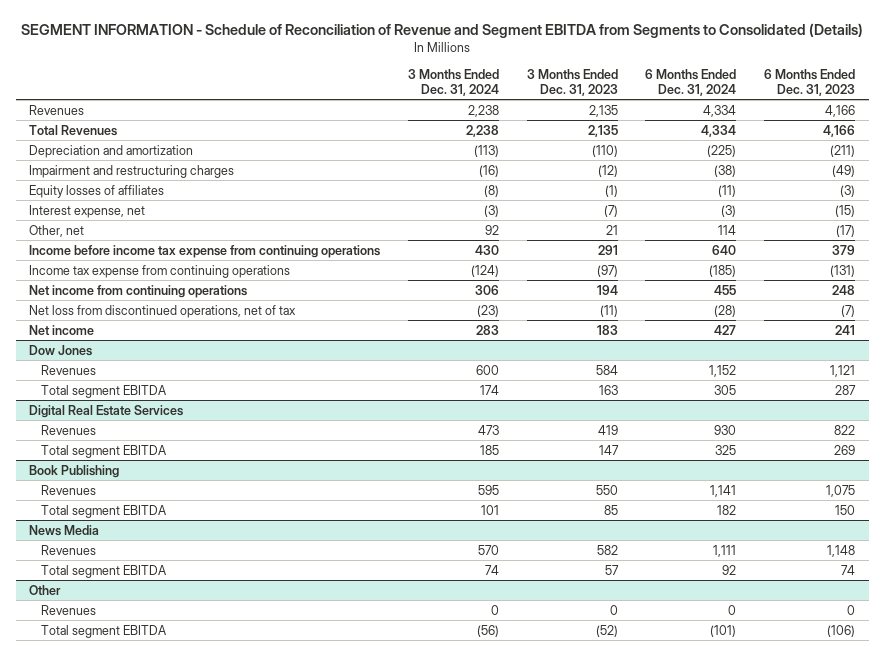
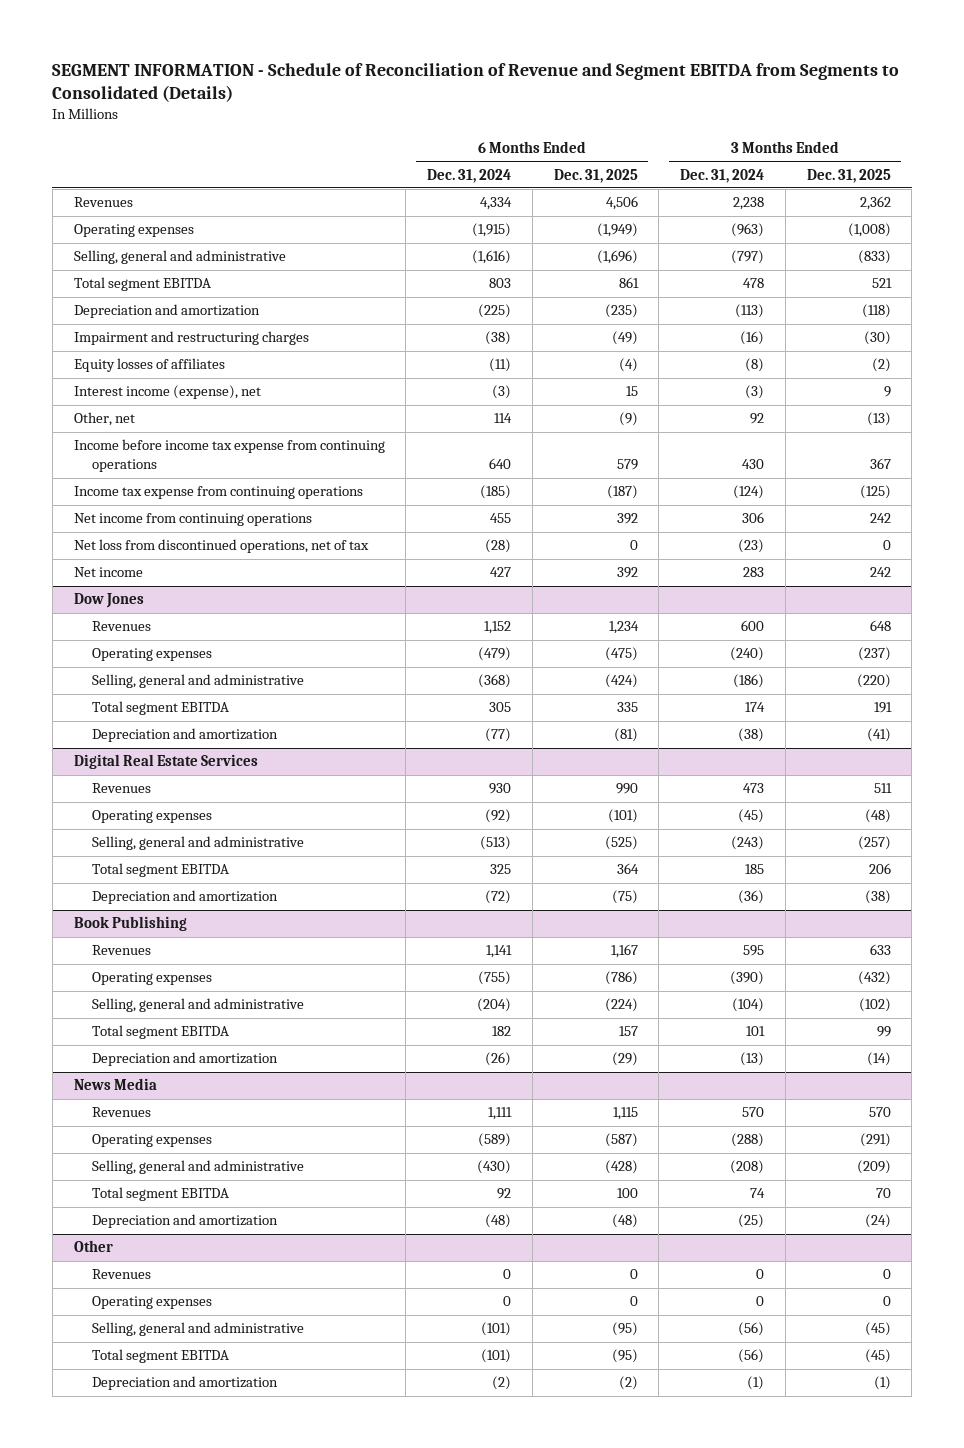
- | 3 Months Ended Dec. 31, 2024 | 3 Months Ended Dec. 31, 2023 | 6 Months Ended Dec. 31, 2024 | 6 Months Ended Dec. 31, 2023
+ | 6 Months Ended Dec. 31, 2024 | 6 Months Ended Dec. 31, 2025 | 3 Months Ended Dec. 31, 2024 | 3 Months Ended Dec. 31, 2025
- Total Revenues | 2,238 | 2,135 | 4,334 | 4,166
+ Operating expenses | (1,915) | (1,949) | (963) | (1,008)
+ Selling, general and administrative | (1,616) | (1,696) | (797) | (833)
+ Total segment EBITDA | 803 | 861 | 478 | 521
- Interest expense, net | (3) | (7) | (3) | (15)
+ Interest income (expense), net | (3) | 15 | (3) | 9
@ Dow Jones
+ Operating expenses | (479) | (475) | (240) | (237)
+ Selling, general and administrative | (368) | (424) | (186) | (220)
+ Depreciation and amortization | (77) | (81) | (38) | (41)
@ Digital Real Estate Services
+ Operating expenses | (92) | (101) | (45) | (48)
+ Selling, general and administrative | (513) | (525) | (243) | (257)
+ Depreciation and amortization | (72) | (75) | (36) | (38)
@ Book Publishing
+ Operating expenses | (755) | (786) | (390) | (432)
+ Selling, general and administrative | (204) | (224) | (104) | (102)
+ Depreciation and amortization | (26) | (29) | (13) | (14)
@ News Media
+ Operating expenses | (589) | (587) | (288) | (291)
+ Selling, general and administrative | (430) | (428) | (208) | (209)
+ Depreciation and amortization | (48) | (48) | (25) | (24)
@ Other
+ Operating expenses | 0 | 0 | 0 | 0
+ Selling, general and administrative | (101) | (95) | (56) | (45)
+ Depreciation and amortization | (2) | (2) | (1) | (1)

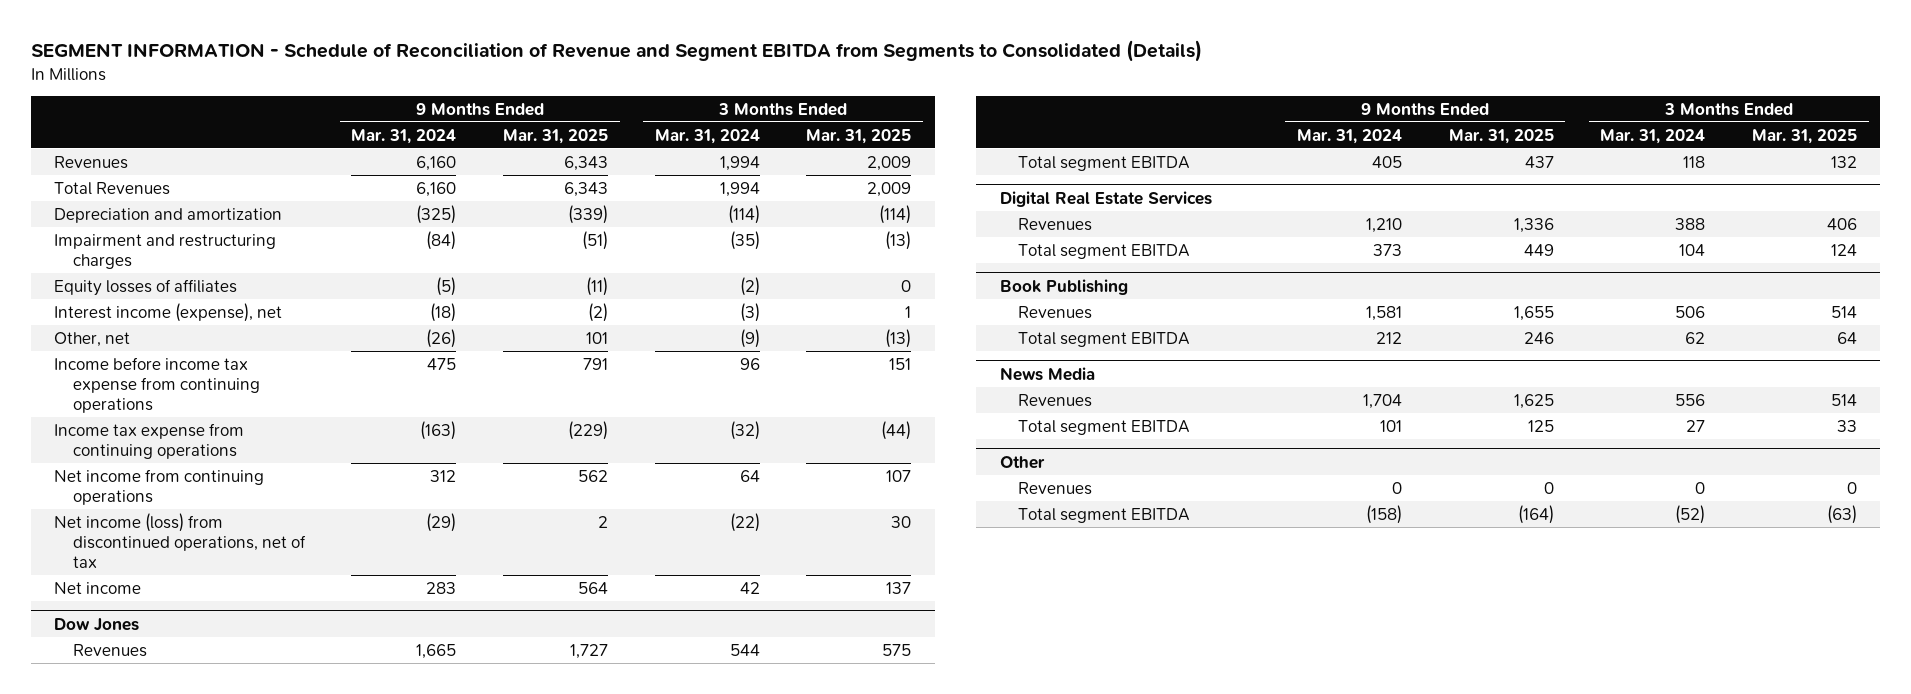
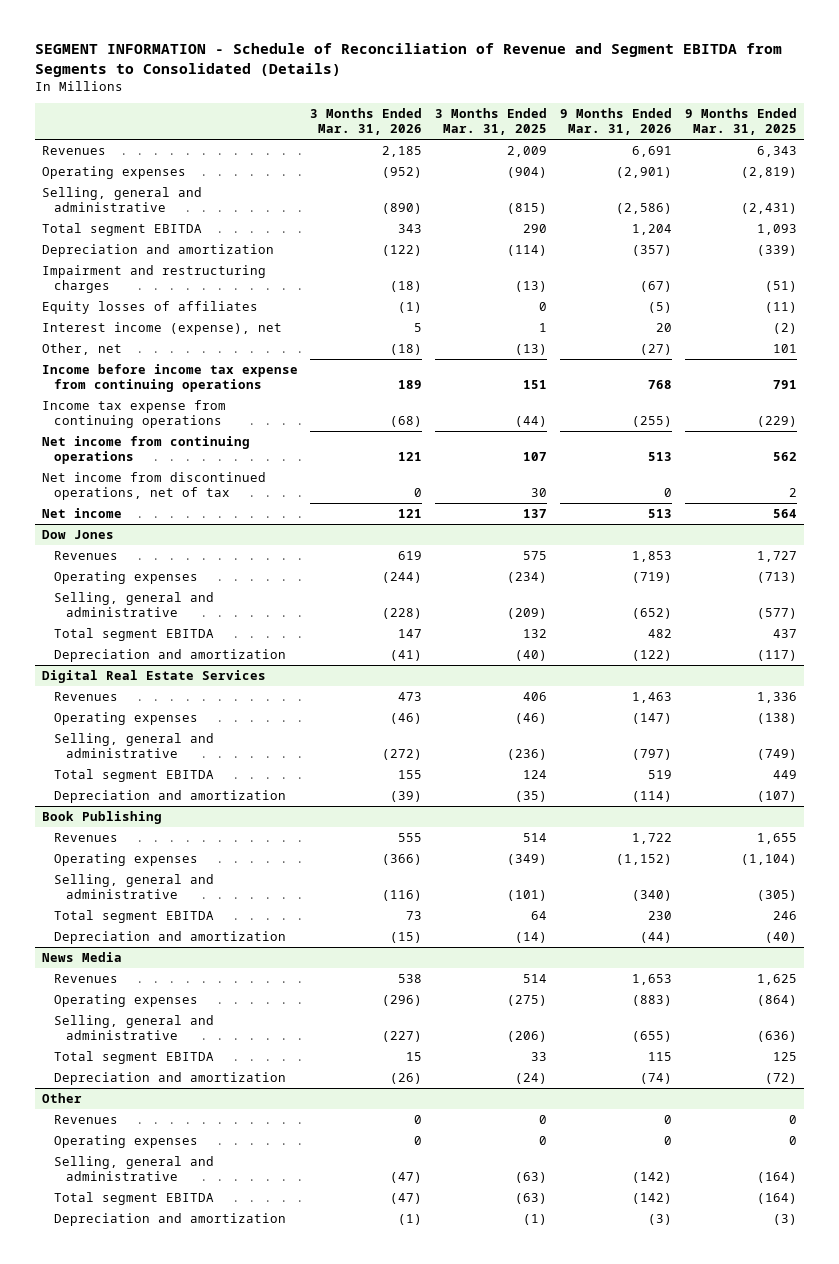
- | 9 Months Ended Mar. 31, 2024 | 9 Months Ended Mar. 31, 2025 | 3 Months Ended Mar. 31, 2024 | 3 Months Ended Mar. 31, 2025
+ | 3 Months Ended Mar. 31, 2026 | 3 Months Ended Mar. 31, 2025 | 9 Months Ended Mar. 31, 2026 | 9 Months Ended Mar. 31, 2025
- Total Revenues | 6,160 | 6,343 | 1,994 | 2,009
+ Operating expenses | (952) | (904) | (2,901) | (2,819)
+ Selling, general and administrative | (890) | (815) | (2,586) | (2,431)
+ Total segment EBITDA | 343 | 290 | 1,204 | 1,093
- Net income (loss) from discontinued operations, net of tax | (29) | 2 | (22) | 30
+ Net income from discontinued operations, net of tax | 0 | 30 | 0 | 2
@ Dow Jones
+ Operating expenses | (244) | (234) | (719) | (713)
+ Selling, general and administrative | (228) | (209) | (652) | (577)
+ Depreciation and amortization | (41) | (40) | (122) | (117)
@ Digital Real Estate Services
+ Operating expenses | (46) | (46) | (147) | (138)
+ Selling, general and administrative | (272) | (236) | (797) | (749)
+ Depreciation and amortization | (39) | (35) | (114) | (107)
@ Book Publishing
+ Operating expenses | (366) | (349) | (1,152) | (1,104)
+ Selling, general and administrative | (116) | (101) | (340) | (305)
+ Depreciation and amortization | (15) | (14) | (44) | (40)
@ News Media
+ Operating expenses | (296) | (275) | (883) | (864)
+ Selling, general and administrative | (227) | (206) | (655) | (636)
+ Depreciation and amortization | (26) | (24) | (74) | (72)
@ Other
+ Operating expenses | 0 | 0 | 0 | 0
+ Selling, general and administrative | (47) | (63) | (142) | (164)
+ Depreciation and amortization | (1) | (1) | (3) | (3)

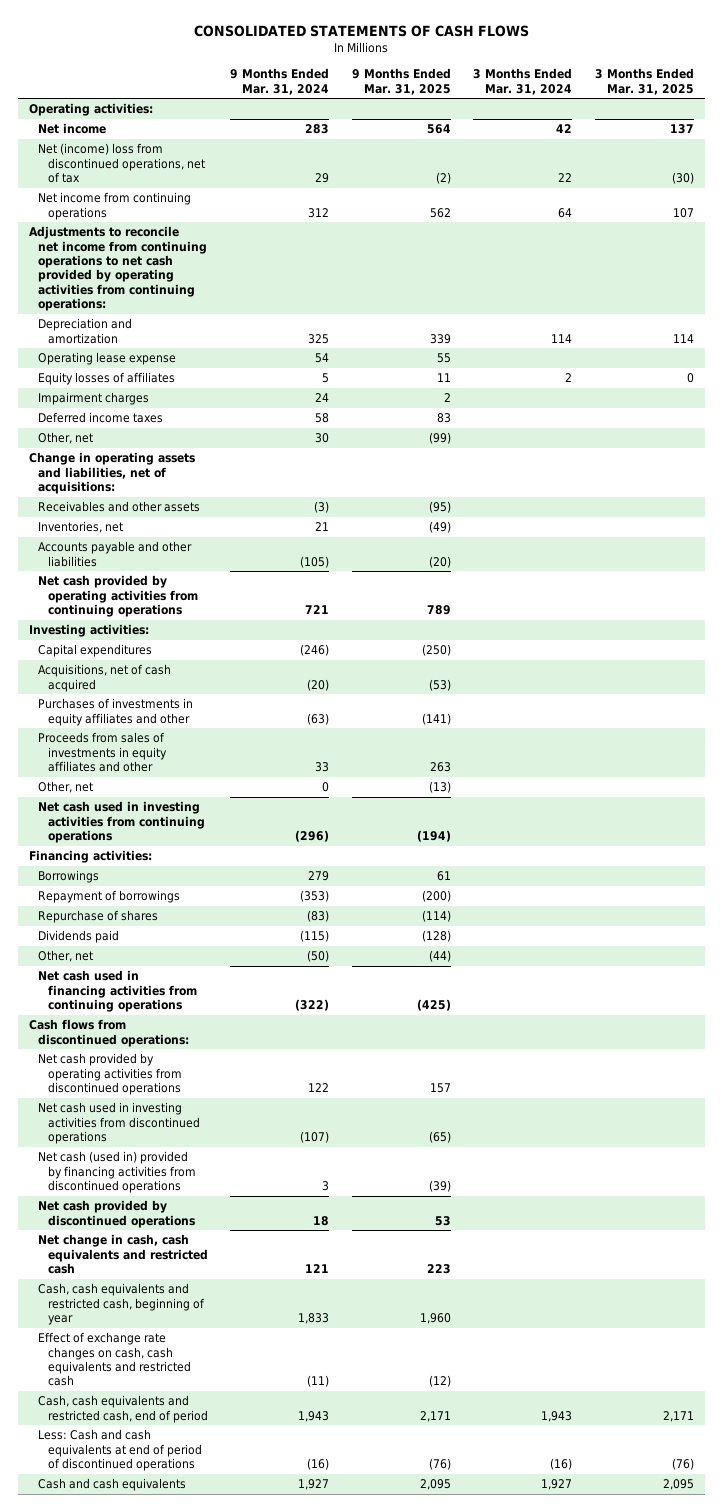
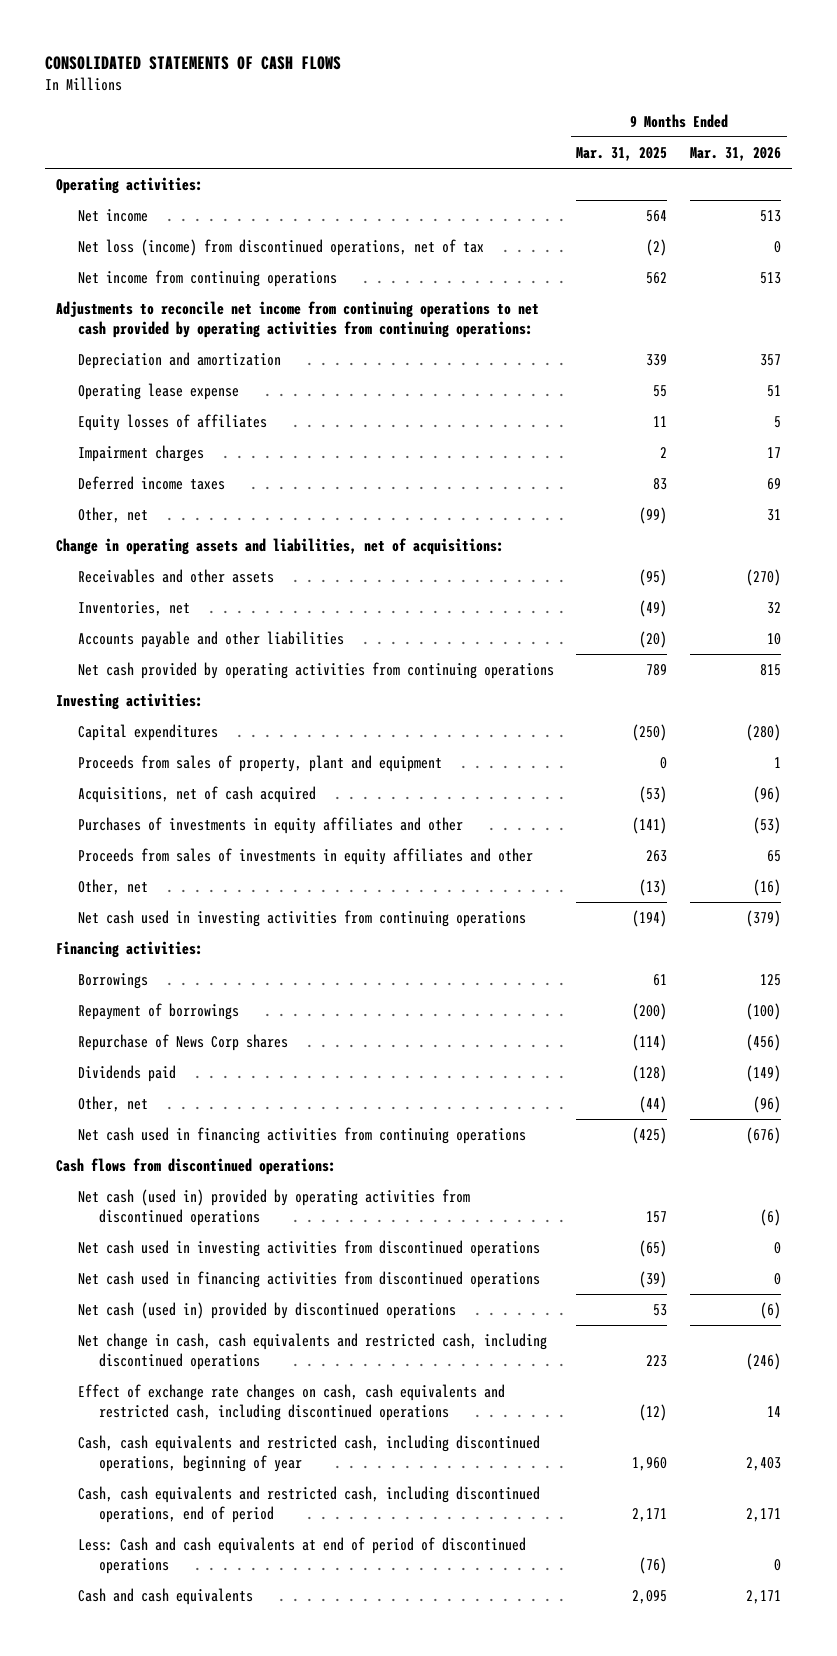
- | 9 Months Ended Mar. 31, 2024 | 9 Months Ended Mar. 31, 2025 | 3 Months Ended Mar. 31, 2024 | 3 Months Ended Mar. 31, 2025
+ | 9 Months Ended Mar. 31, 2025 | 9 Months Ended Mar. 31, 2026
- Net (income) loss from discontinued operations, net of tax | 29 | (2) | 22 | (30)
+ Net loss (income) from discontinued operations, net of tax | (2) | 0
+ Proceeds from sales of property, plant and equipment | 0 | 1
- Repurchase of shares | (83) | (114) | |
+ Repurchase of News Corp shares | (114) | (456)
- Net cash provided by operating activities from discontinued operations | 122 | 157 | |
+ Net cash (used in) provided by operating activities from discontinued operations | 157 | (6)
- Net cash (used in) provided by financing activities from discontinued operations | 3 | (39) | |
- Net cash provided by discontinued operations | 18 | 53 | |
- Net change in cash, cash equivalents and restricted cash | 121 | 223 | |
- Cash, cash equivalents and restricted cash, beginning of year | 1,833 | 1,960 | |
- Effect of exchange rate changes on cash, cash equivalents and restricted cash | (11) | (12) | |
- Cash, cash equivalents and restricted cash, end of period | 1,943 | 2,171 | 1,943 | 2,171
+ Net cash used in financing activities from discontinued operations | (39) | 0
+ Net cash (used in) provided by discontinued operations | 53 | (6)
+ Net change in cash, cash equivalents and restricted cash, including discontinued operations | 223 | (246)
+ Effect of exchange rate changes on cash, cash equivalents and restricted cash, including discontinued operations | (12) | 14
+ Cash, cash equivalents and restricted cash, including discontinued operations, beginning of year | 1,960 | 2,403
+ Cash, cash equivalents and restricted cash, including discontinued operations, end of period | 2,171 | 2,171

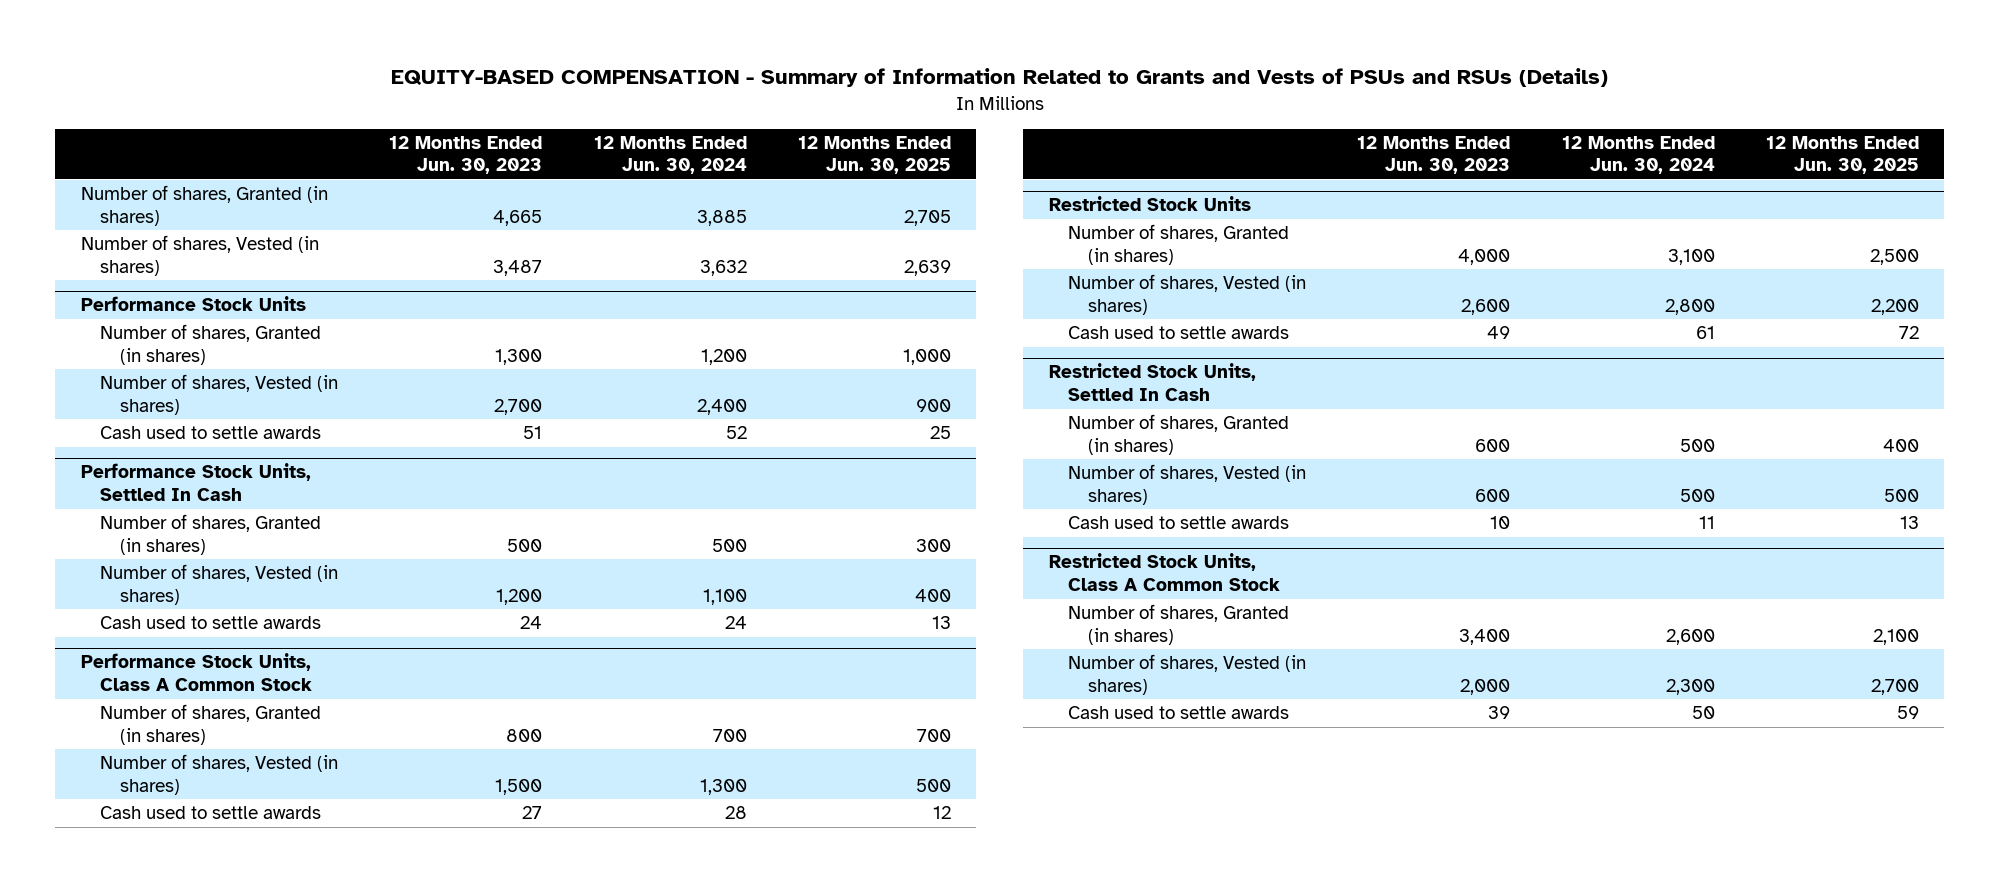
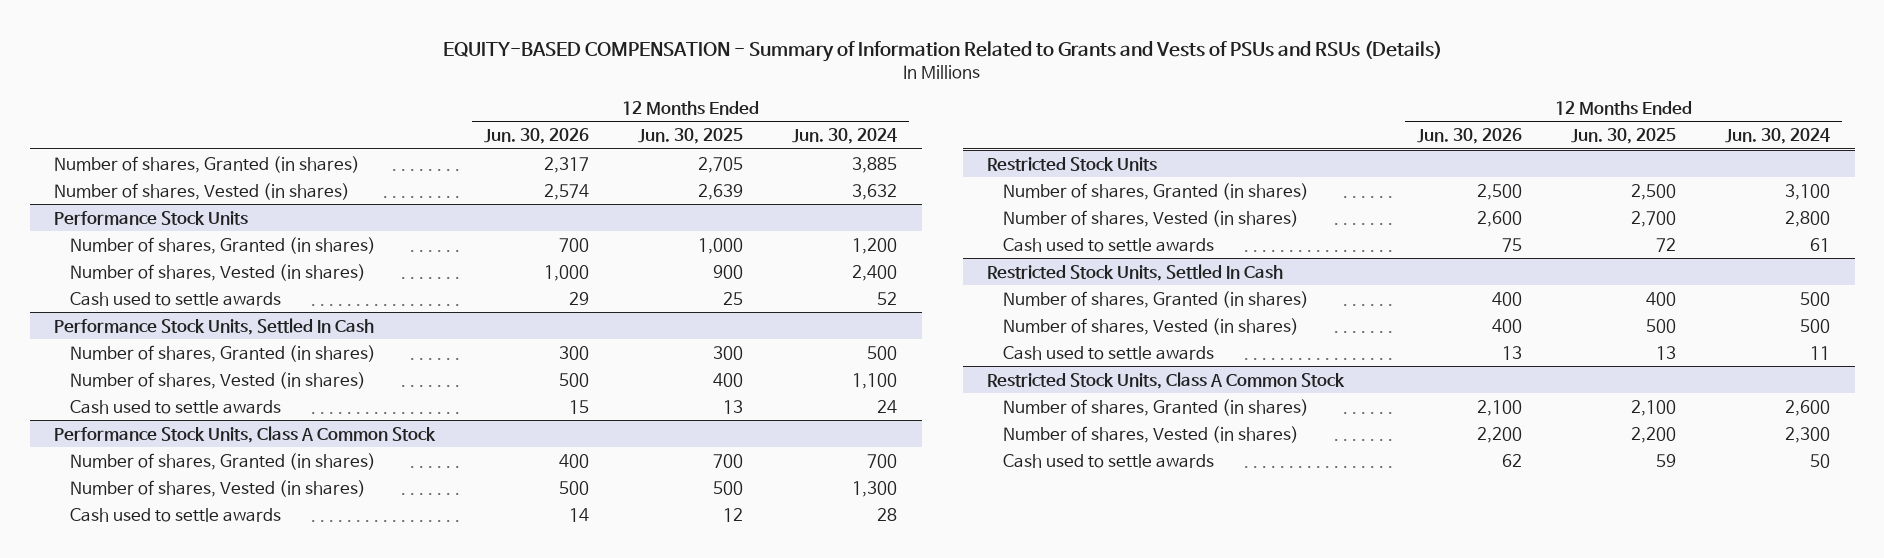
- | 12 Months Ended Jun. 30, 2023 | 12 Months Ended Jun. 30, 2024 | 12 Months Ended Jun. 30, 2025
+ | 12 Months Ended Jun. 30, 2026 | 12 Months Ended Jun. 30, 2025 | 12 Months Ended Jun. 30, 2024
@ Restricted Stock Units
- Number of shares, Vested (in shares) | 2,600 | 2,800 | 2,200
+ Number of shares, Vested (in shares) | 2,600 | 2,700 | 2,800
@ Restricted Stock Units, Class A Common Stock
- Number of shares, Vested (in shares) | 2,000 | 2,300 | 2,700
+ Number of shares, Vested (in shares) | 2,200 | 2,200 | 2,300

